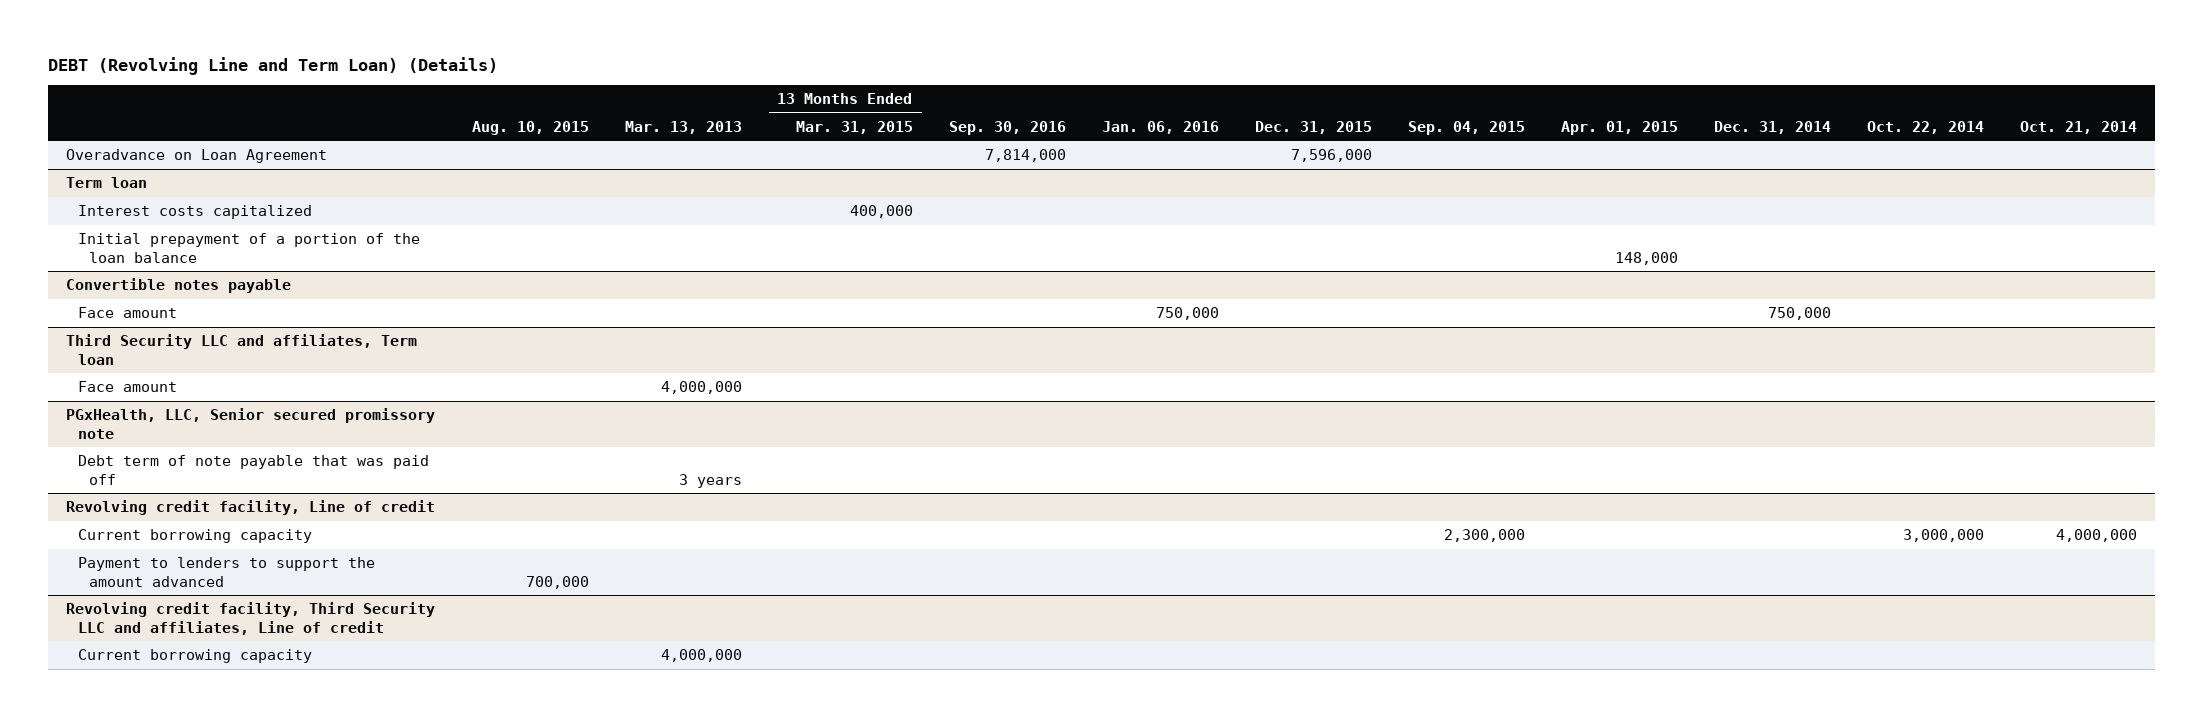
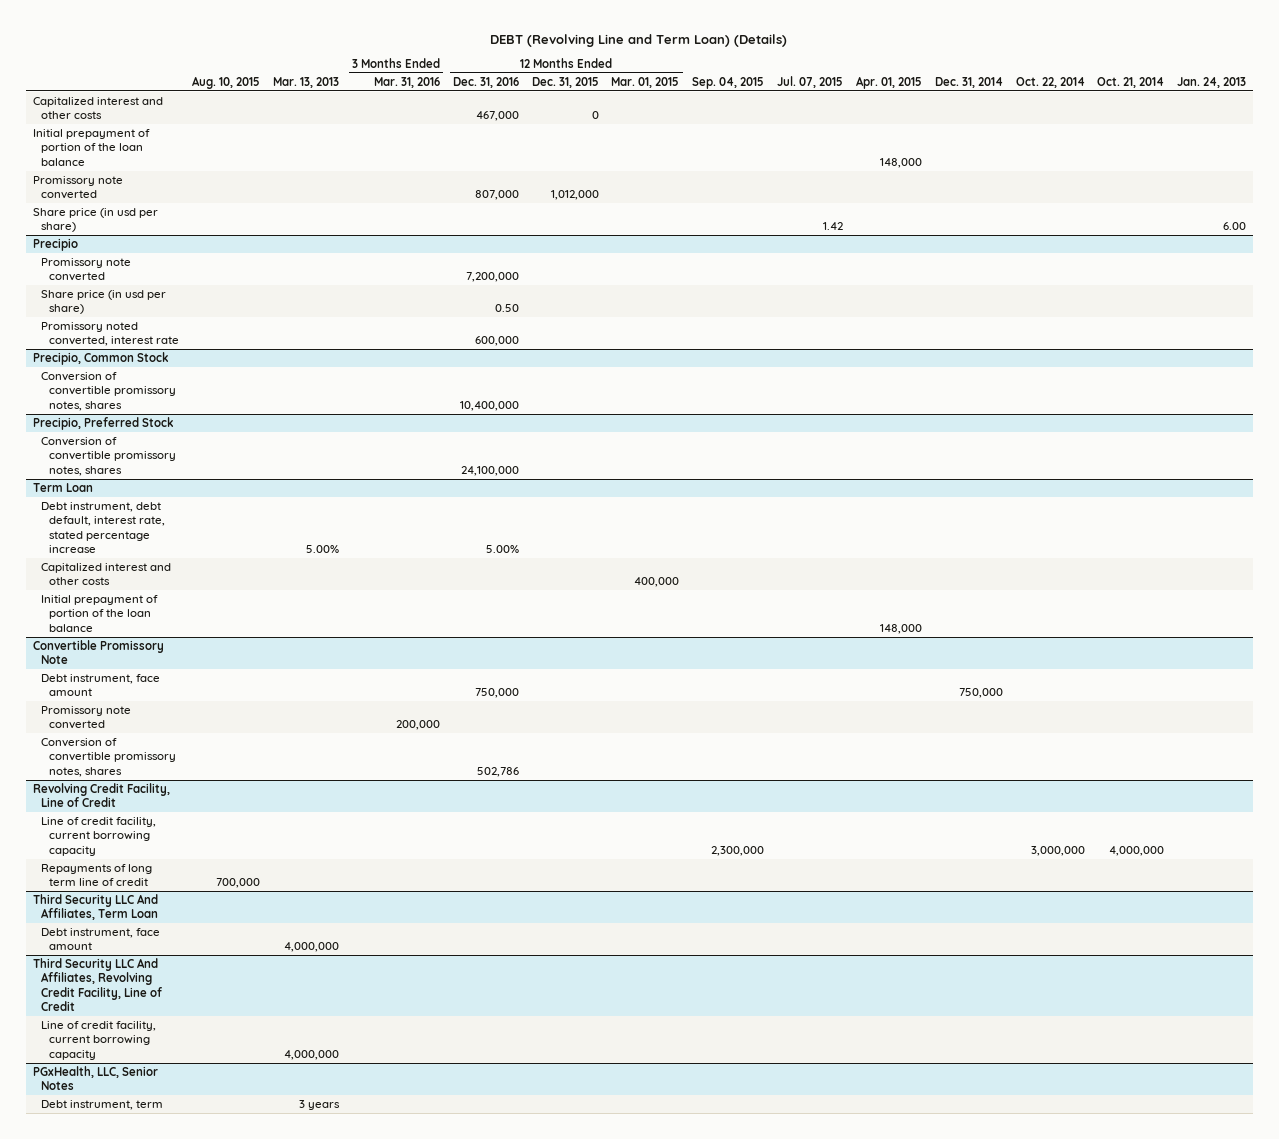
- | Aug. 10, 2015 | Mar. 13, 2013 | 13 Months Ended Mar. 31, 2015 | Sep. 30, 2016 | Jan. 06, 2016 | Dec. 31, 2015 | Sep. 04, 2015 | Apr. 01, 2015 | Dec. 31, 2014 | Oct. 22, 2014 | Oct. 21, 2014
+ | Aug. 10, 2015 | Mar. 13, 2013 | 3 Months Ended Mar. 31, 2016 | 12 Months Ended Dec. 31, 2016 | 12 Months Ended Dec. 31, 2015 | 12 Months Ended Mar. 01, 2015 | Sep. 04, 2015 | Jul. 07, 2015 | Apr. 01, 2015 | Dec. 31, 2014 | Oct. 22, 2014 | Oct. 21, 2014 | Jan. 24, 2013
- Overadvance on Loan Agreement | | | | 7,814,000 | | 7,596,000 | | | | |
- Term loan
- Interest costs capitalized | | | 400,000 | | | | | | | |
- Initial prepayment of a portion of the loan balance | | | | | | | | 148,000 | | |
- Convertible notes payable
- Face amount | | | | | 750,000 | | | | 750,000 | |
- Third Security LLC and affiliates, Term loan
- Face amount | | 4,000,000 | | | | | | | | |
- PGxHealth, LLC, Senior secured promissory note
- Debt term of note payable that was paid off | | 3 years | | | | | | | | |
- Revolving credit facility, Line of credit
- Current borrowing capacity | | | | | | | 2,300,000 | | | 3,000,000 | 4,000,000
- Payment to lenders to support the amount advanced | 700,000 | | | | | | | | | |
- Revolving credit facility, Third Security LLC and affiliates, Line of credit
- Current borrowing capacity | | 4,000,000 | | | | | | | | |
+ Capitalized interest and other costs | | | | 467,000 | 0 | | | | | | | |
+ Initial prepayment of portion of the loan balance | | | | | | | | | 148,000 | | | |
+ Promissory note converted | | | | 807,000 | 1,012,000 | | | | | | | |
+ Share price (in usd per share) | | | | | | | | 1.42 | | | | | 6.00
+ Precipio
+ Promissory note converted | | | | 7,200,000 | | | | | | | | |
+ Share price (in usd per share) | | | | 0.50 | | | | | | | | |
+ Promissory noted converted, interest rate | | | | 600,000 | | | | | | | | |
+ Precipio, Common Stock
+ Conversion of convertible promissory notes, shares | | | | 10,400,000 | | | | | | | | |
+ Precipio, Preferred Stock
+ Conversion of convertible promissory notes, shares | | | | 24,100,000 | | | | | | | | |
+ Term Loan
+ Debt instrument, debt default, interest rate, stated percentage increase | | 5.00% | | 5.00% | | | | | | | | |
+ Capitalized interest and other costs | | | | | | 400,000 | | | | | | |
+ Initial prepayment of portion of the loan balance | | | | | | | | | 148,000 | | | |
+ Convertible Promissory Note
+ Debt instrument, face amount | | | | 750,000 | | | | | | 750,000 | | |
+ Promissory note converted | | | 200,000 | | | | | | | | | |
+ Conversion of convertible promissory notes, shares | | | | 502,786 | | | | | | | | |
+ Revolving Credit Facility, Line of Credit
+ Line of credit facility, current borrowing capacity | | | | | | | 2,300,000 | | | | 3,000,000 | 4,000,000 |
+ Repayments of long term line of credit | 700,000 | | | | | | | | | | | |
+ Third Security LLC And Affiliates, Term Loan
+ Debt instrument, face amount | | 4,000,000 | | | | | | | | | | |
+ Third Security LLC And Affiliates, Revolving Credit Facility, Line of Credit
+ Line of credit facility, current borrowing capacity | | 4,000,000 | | | | | | | | | | |
+ PGxHealth, LLC, Senior Notes
+ Debt instrument, term | | 3 years | | | | | | | | | | |

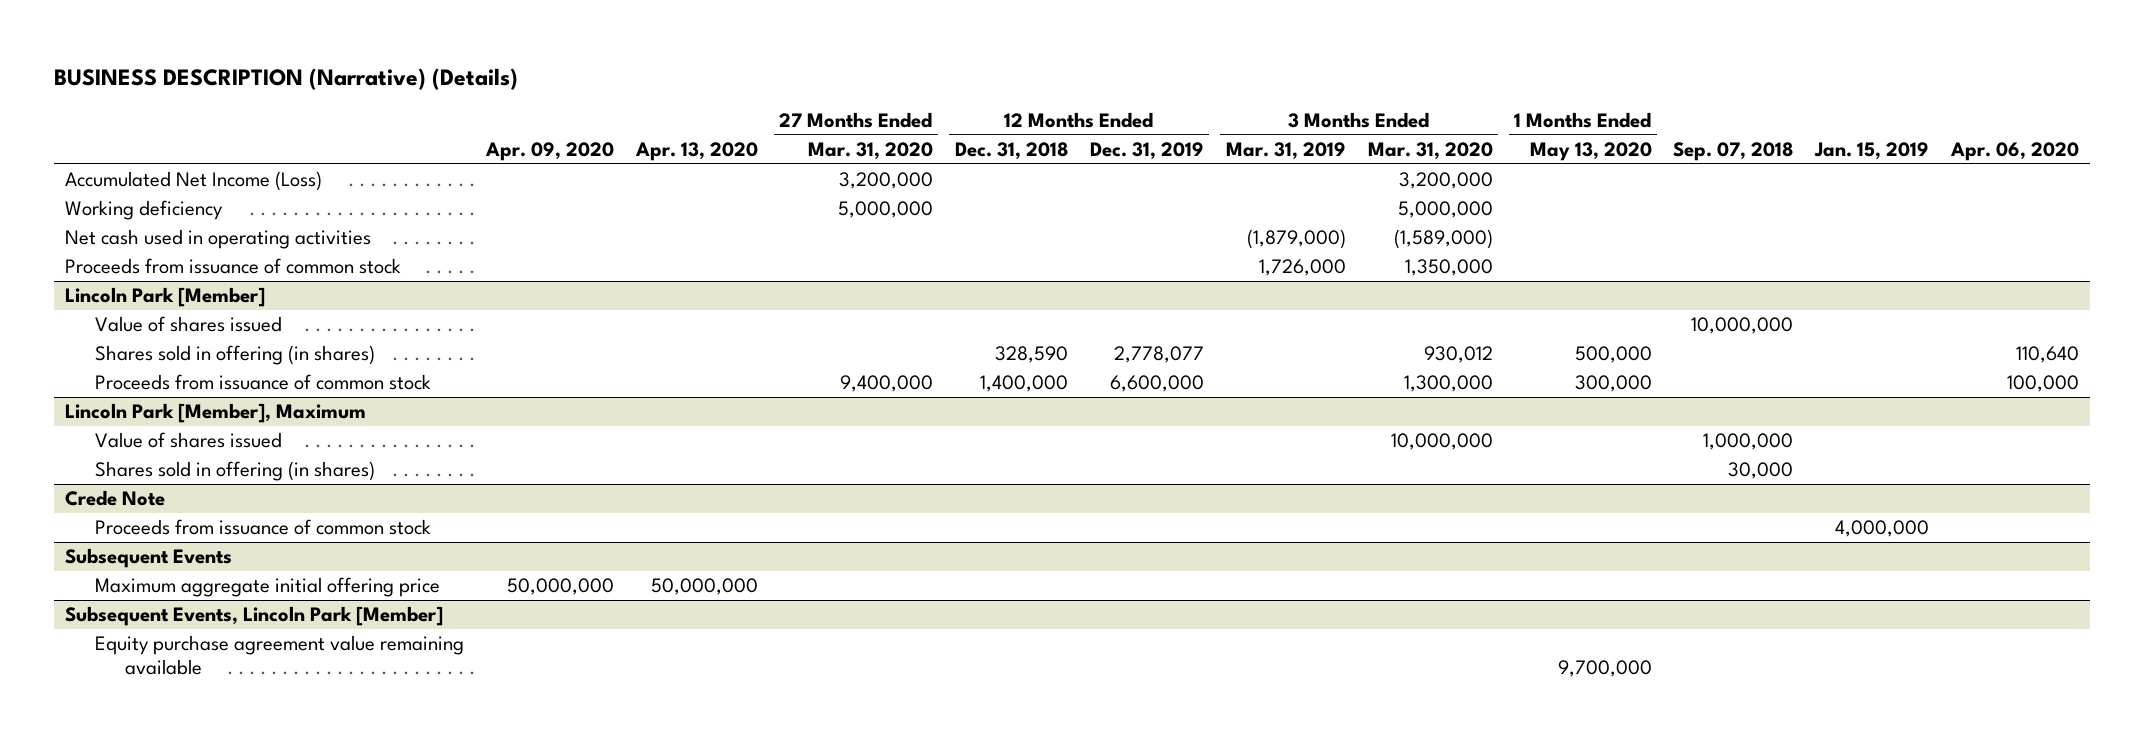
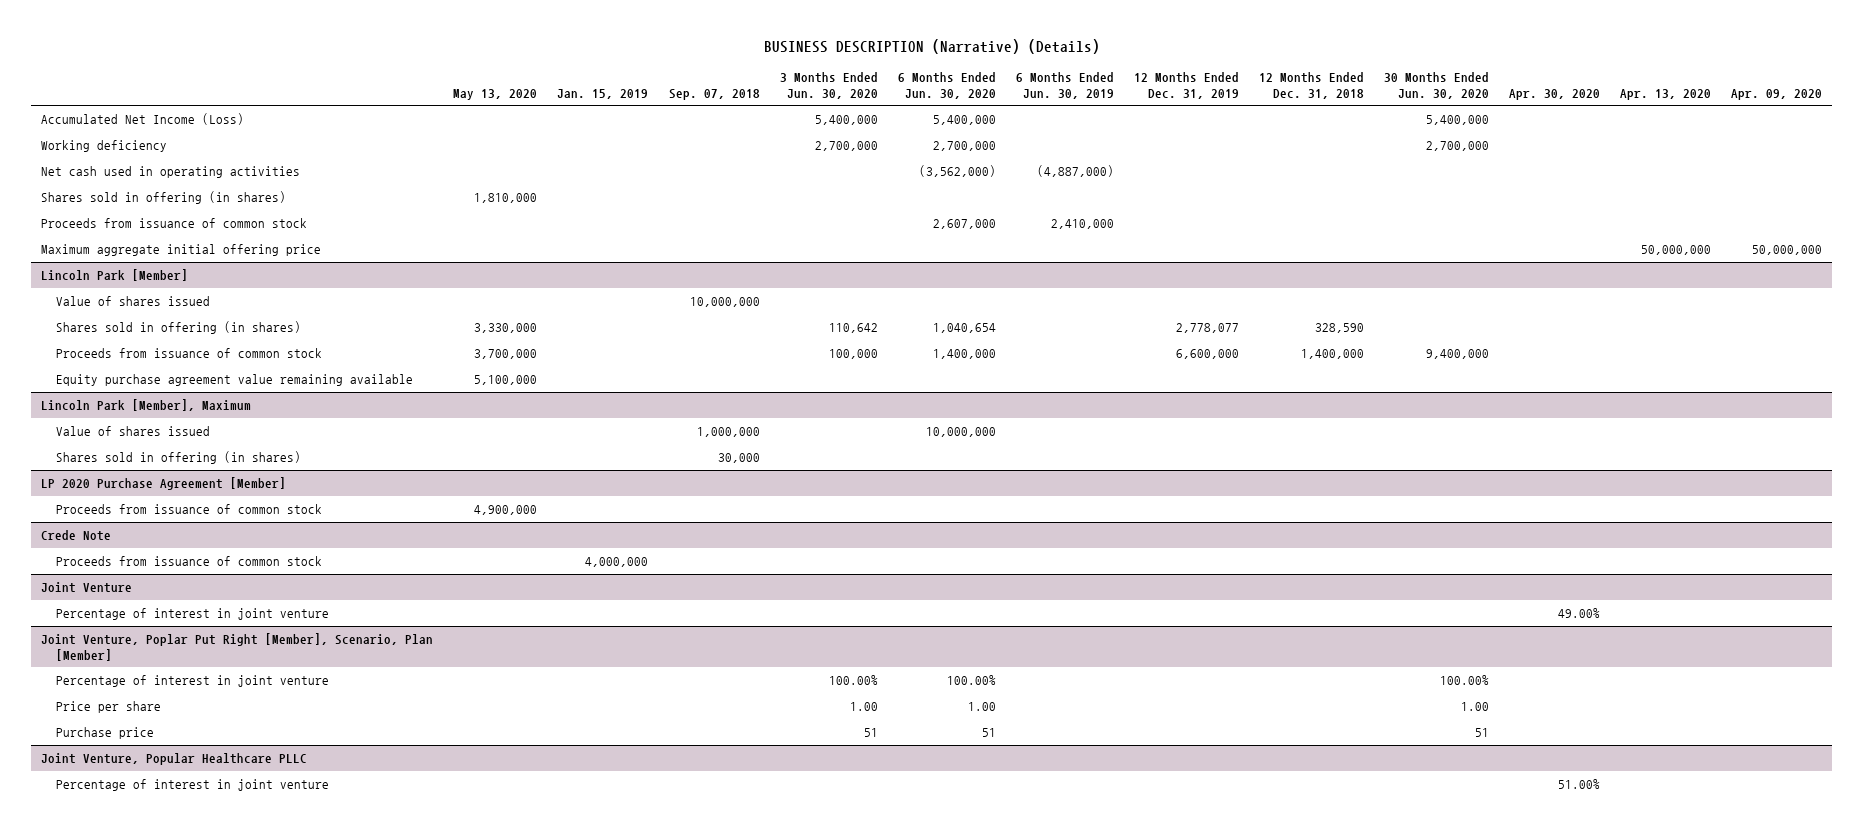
- | Apr. 09, 2020 | Apr. 13, 2020 | 27 Months Ended Mar. 31, 2020 | 12 Months Ended Dec. 31, 2018 | 12 Months Ended Dec. 31, 2019 | 3 Months Ended Mar. 31, 2019 | 3 Months Ended Mar. 31, 2020 | 1 Months Ended May 13, 2020 | Sep. 07, 2018 | Jan. 15, 2019 | Apr. 06, 2020
+ | May 13, 2020 | Jan. 15, 2019 | Sep. 07, 2018 | 3 Months Ended Jun. 30, 2020 | 6 Months Ended Jun. 30, 2020 | 6 Months Ended Jun. 30, 2019 | 12 Months Ended Dec. 31, 2019 | 12 Months Ended Dec. 31, 2018 | 30 Months Ended Jun. 30, 2020 | Apr. 30, 2020 | Apr. 13, 2020 | Apr. 09, 2020
+ Shares sold in offering (in shares) | 1,810,000 | | | | | | | | | | |
+ Maximum aggregate initial offering price | | | | | | | | | | | 50,000,000 | 50,000,000
@ Lincoln Park [Member]
+ Equity purchase agreement value remaining available | 5,100,000 | | | | | | | | | | |
+ LP 2020 Purchase Agreement [Member]
+ Proceeds from issuance of common stock | 4,900,000 | | | | | | | | | | |
- Subsequent Events
- Maximum aggregate initial offering price | 50,000,000 | 50,000,000 | | | | | | | | |
- Subsequent Events, Lincoln Park [Member]
- Equity purchase agreement value remaining available | | | | | | | | 9,700,000 | | |
+ Joint Venture
+ Percentage of interest in joint venture | | | | | | | | | | 49.00% | |
+ Joint Venture, Poplar Put Right [Member], Scenario, Plan [Member]
+ Percentage of interest in joint venture | | | | 100.00% | 100.00% | | | | 100.00% | | |
+ Price per share | | | | 1.00 | 1.00 | | | | 1.00 | | |
+ Purchase price | | | | 51 | 51 | | | | 51 | | |
+ Joint Venture, Popular Healthcare PLLC
+ Percentage of interest in joint venture | | | | | | | | | | 51.00% | |

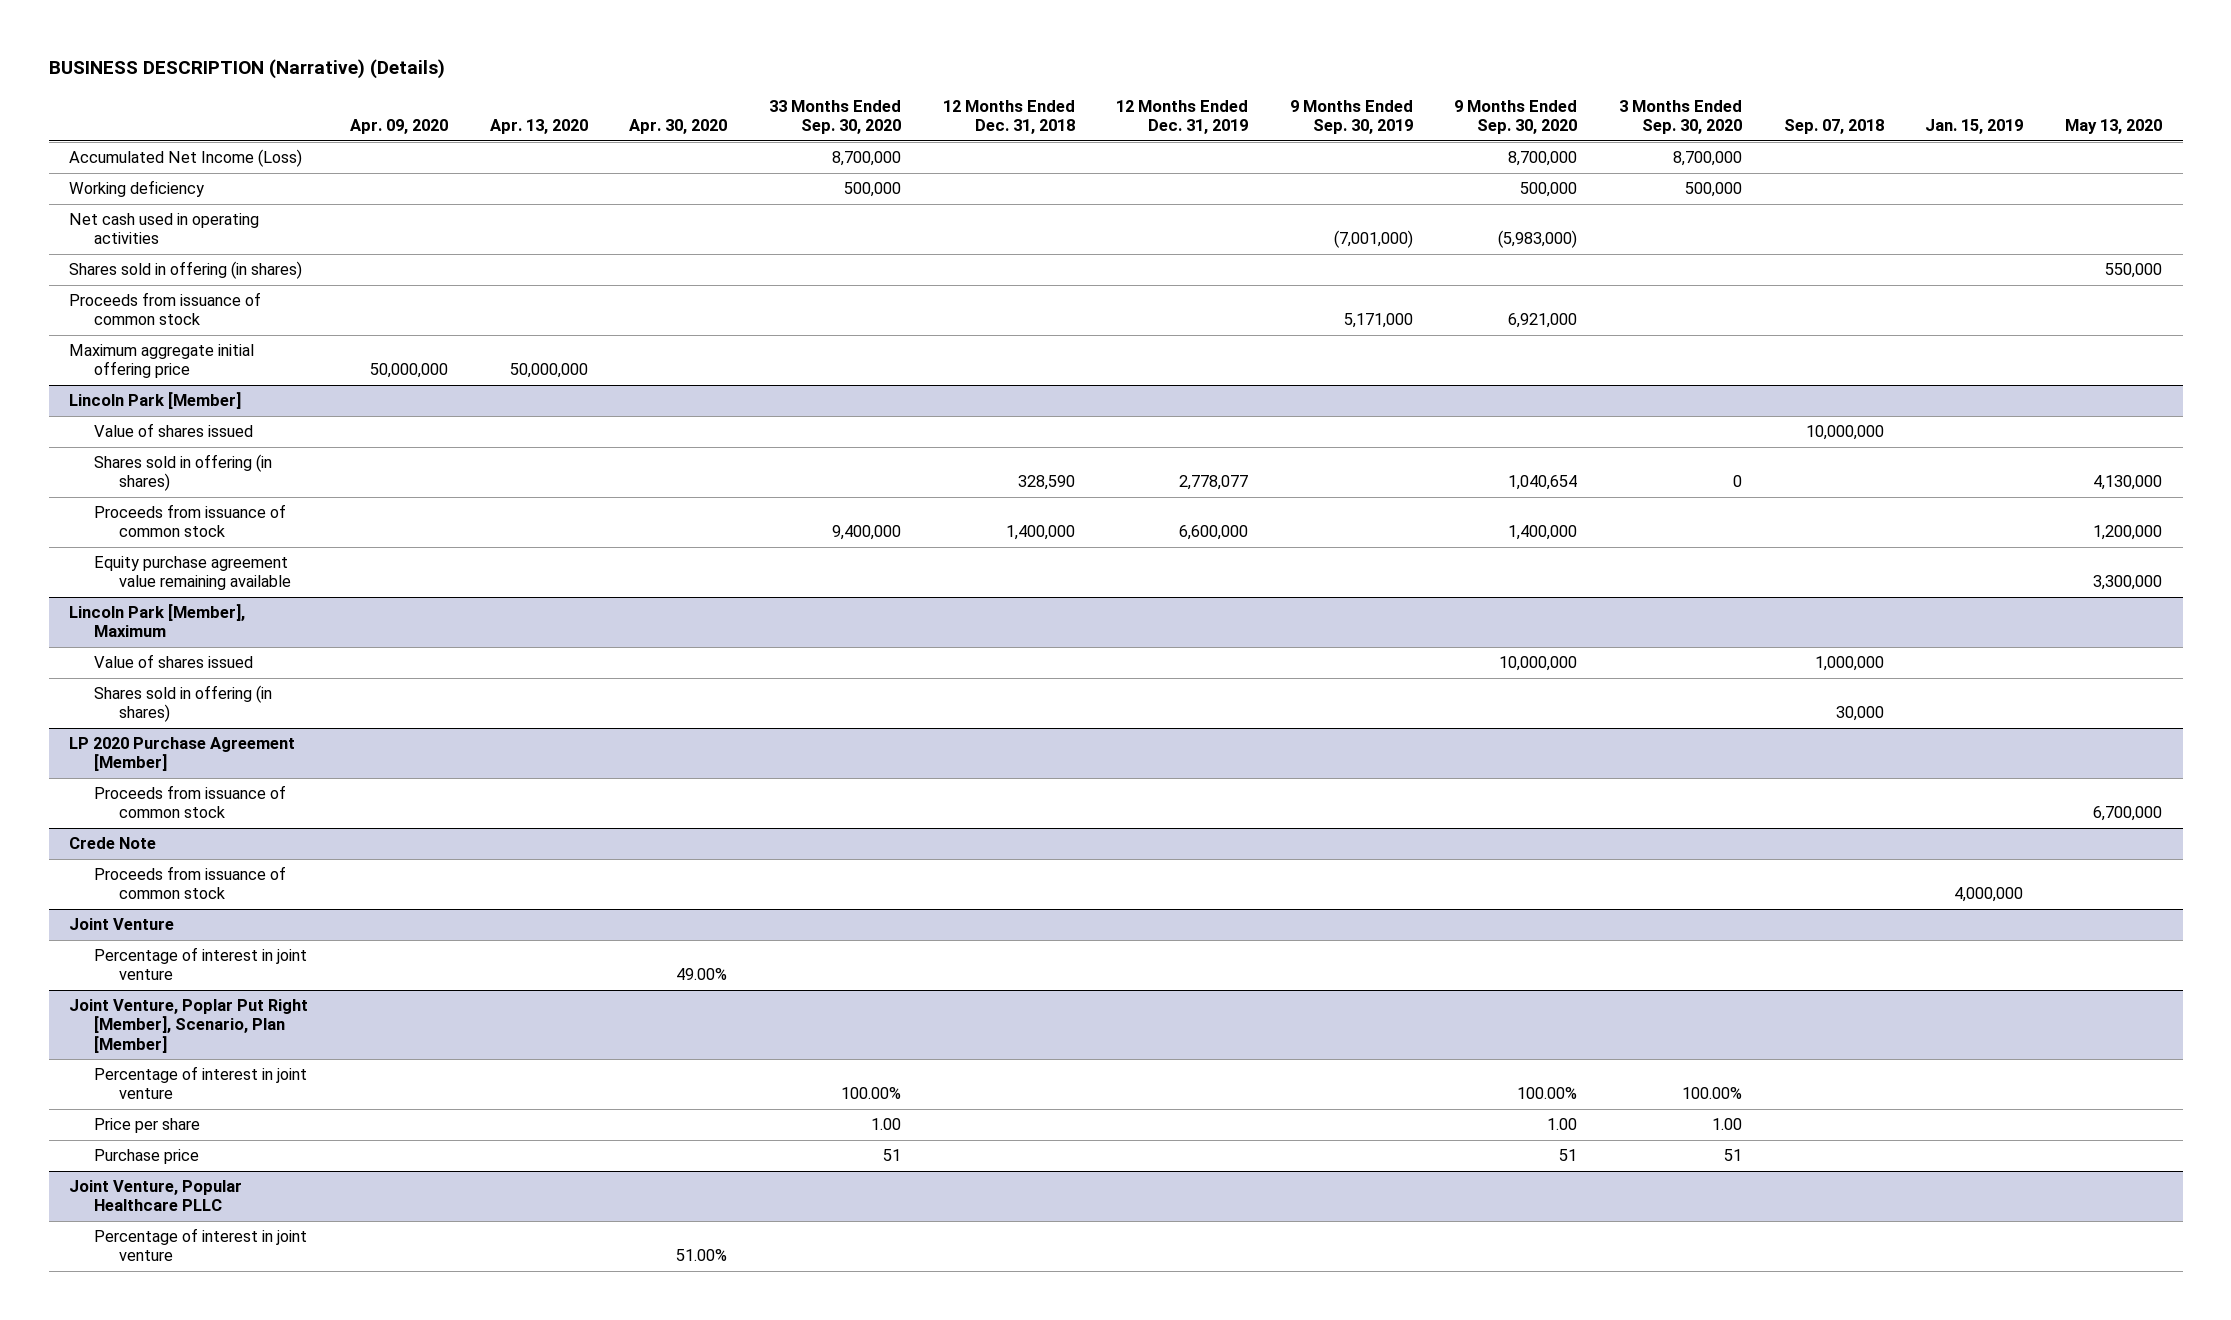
- | May 13, 2020 | Jan. 15, 2019 | Sep. 07, 2018 | 3 Months Ended Jun. 30, 2020 | 6 Months Ended Jun. 30, 2020 | 6 Months Ended Jun. 30, 2019 | 12 Months Ended Dec. 31, 2019 | 12 Months Ended Dec. 31, 2018 | 30 Months Ended Jun. 30, 2020 | Apr. 30, 2020 | Apr. 13, 2020 | Apr. 09, 2020
+ | Apr. 09, 2020 | Apr. 13, 2020 | Apr. 30, 2020 | 33 Months Ended Sep. 30, 2020 | 12 Months Ended Dec. 31, 2018 | 12 Months Ended Dec. 31, 2019 | 9 Months Ended Sep. 30, 2019 | 9 Months Ended Sep. 30, 2020 | 3 Months Ended Sep. 30, 2020 | Sep. 07, 2018 | Jan. 15, 2019 | May 13, 2020
- Shares sold in offering (in shares) | 1,810,000 | | | | | | | | | | |
+ Shares sold in offering (in shares) | | | | | | | | | | | | 550,000
@ Lincoln Park [Member]
- Shares sold in offering (in shares) | 3,330,000 | | | 110,642 | 1,040,654 | | 2,778,077 | 328,590 | | | |
- Proceeds from issuance of common stock | 3,700,000 | | | 100,000 | 1,400,000 | | 6,600,000 | 1,400,000 | 9,400,000 | | |
- Equity purchase agreement value remaining available | 5,100,000 | | | | | | | | | | |
+ Shares sold in offering (in shares) | | | | | 328,590 | 2,778,077 | | 1,040,654 | 0 | | | 4,130,000
+ Proceeds from issuance of common stock | | | | 9,400,000 | 1,400,000 | 6,600,000 | | 1,400,000 | | | | 1,200,000
+ Equity purchase agreement value remaining available | | | | | | | | | | | | 3,300,000
@ LP 2020 Purchase Agreement [Member]
- Proceeds from issuance of common stock | 4,900,000 | | | | | | | | | | |
+ Proceeds from issuance of common stock | | | | | | | | | | | | 6,700,000

